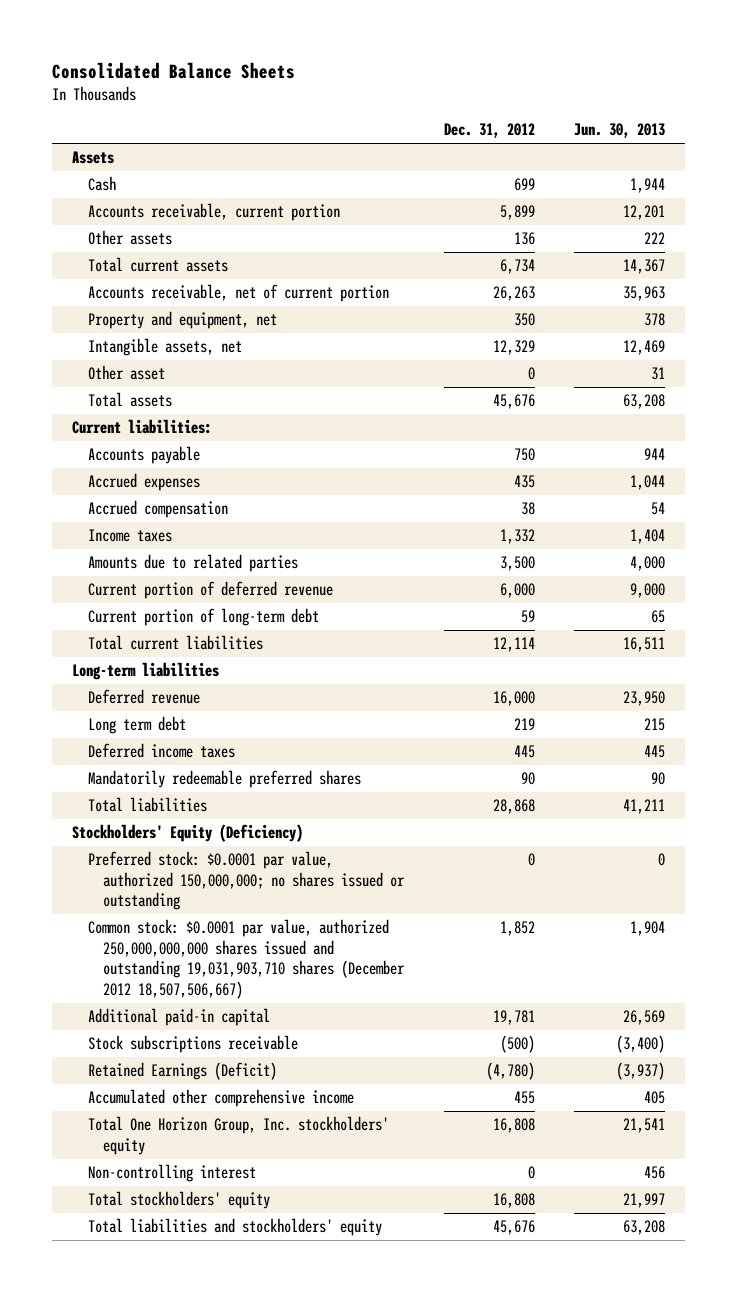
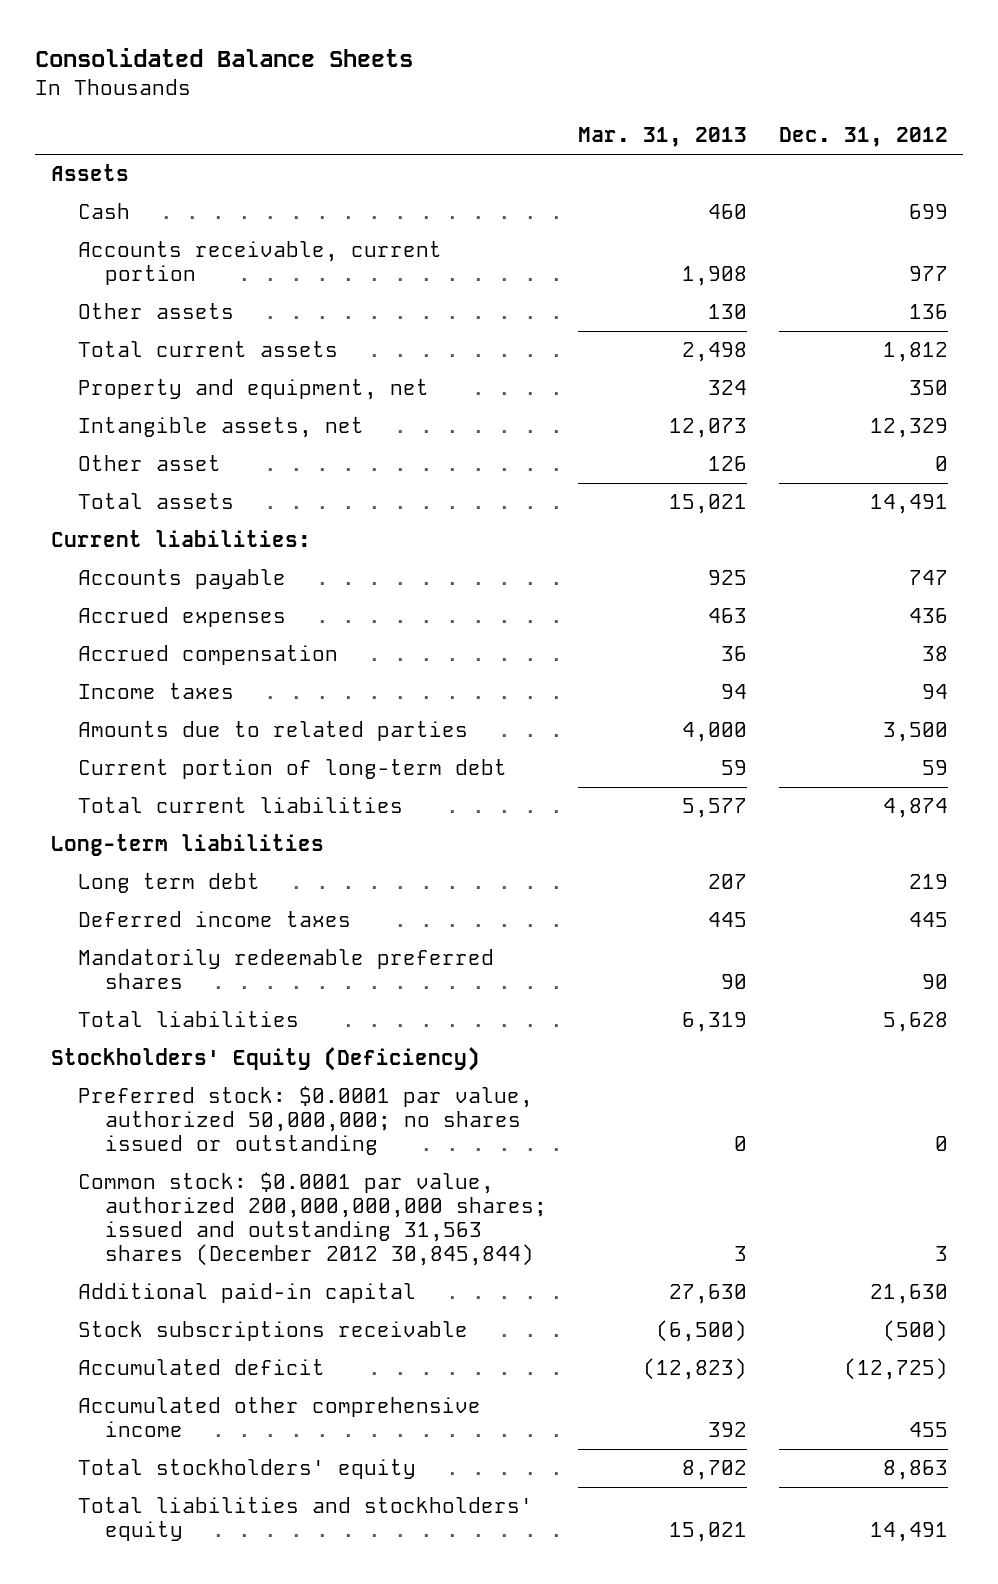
- | Dec. 31, 2012 | Jun. 30, 2013
+ | Mar. 31, 2013 | Dec. 31, 2012
- Accounts receivable, current portion | 5,899 | 12,201
+ Accounts receivable, current portion | 1,908 | 977
- Total current assets | 6,734 | 14,367
- Accounts receivable, net of current portion | 26,263 | 35,963
+ Total current assets | 2,498 | 1,812
- Total assets | 45,676 | 63,208
+ Total assets | 15,021 | 14,491
- Accounts payable | 750 | 944
- Accrued expenses | 435 | 1,044
+ Accounts payable | 925 | 747
+ Accrued expenses | 463 | 436
- Income taxes | 1,332 | 1,404
+ Income taxes | 94 | 94
- Current portion of deferred revenue | 6,000 | 9,000
- Total current liabilities | 12,114 | 16,511
+ Total current liabilities | 5,577 | 4,874
- Deferred revenue | 16,000 | 23,950
- Total liabilities | 28,868 | 41,211
+ Total liabilities | 6,319 | 5,628
- Preferred stock: $0.0001 par value, authorized 150,000,000; no shares issued or outstanding | 0 | 0
- Common stock: $0.0001 par value, authorized 250,000,000,000 shares issued and outstanding 19,031,903,710 shares (December 2012 18,507,506,667) | 1,852 | 1,904
- Additional paid-in capital | 19,781 | 26,569
+ Preferred stock: $0.0001 par value, authorized 50,000,000; no shares issued or outstanding | 0 | 0
+ Common stock: $0.0001 par value, authorized 200,000,000,000 shares; issued and outstanding 31,563 shares (December 2012 30,845,844) | 3 | 3
+ Additional paid-in capital | 27,630 | 21,630
- Retained Earnings (Deficit) | (4,780) | (3,937)
+ Accumulated deficit | (12,823) | (12,725)
- Total One Horizon Group, Inc. stockholders' equity | 16,808 | 21,541
- Non-controlling interest | 0 | 456
- Total stockholders' equity | 16,808 | 21,997
- Total liabilities and stockholders' equity | 45,676 | 63,208
+ Total stockholders' equity | 8,702 | 8,863
+ Total liabilities and stockholders' equity | 15,021 | 14,491

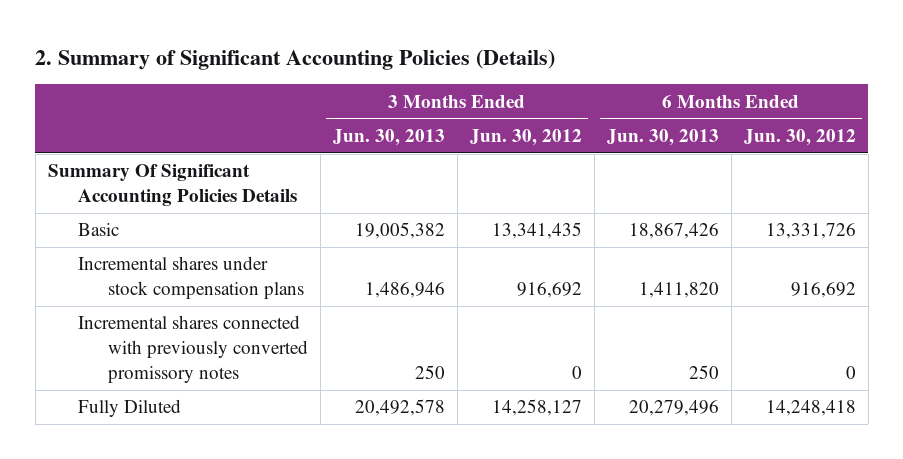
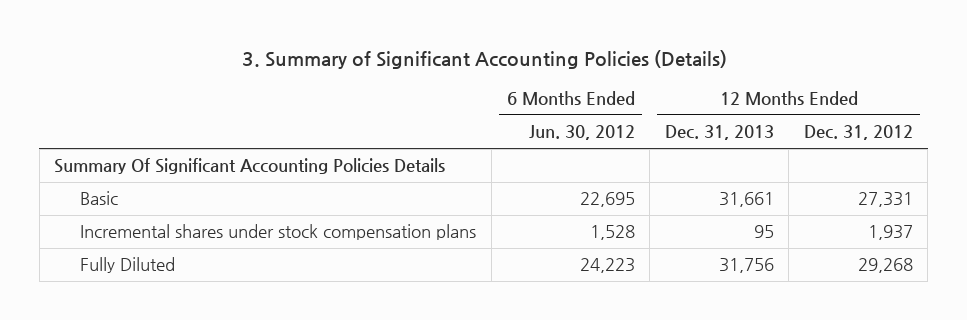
- 2. Summary of Significant Accounting Policies (Details)
+ 3. Summary of Significant Accounting Policies (Details)
- | 3 Months Ended Jun. 30, 2013 | 3 Months Ended Jun. 30, 2012 | 6 Months Ended Jun. 30, 2013 | 6 Months Ended Jun. 30, 2012
+ | 6 Months Ended Jun. 30, 2012 | 12 Months Ended Dec. 31, 2013 | 12 Months Ended Dec. 31, 2012
- Basic | 19,005,382 | 13,341,435 | 18,867,426 | 13,331,726
- Incremental shares under stock compensation plans | 1,486,946 | 916,692 | 1,411,820 | 916,692
- Incremental shares connected with previously converted promissory notes | 250 | 0 | 250 | 0
- Fully Diluted | 20,492,578 | 14,258,127 | 20,279,496 | 14,248,418
+ Basic | 22,695 | 31,661 | 27,331
+ Incremental shares under stock compensation plans | 1,528 | 95 | 1,937
+ Fully Diluted | 24,223 | 31,756 | 29,268

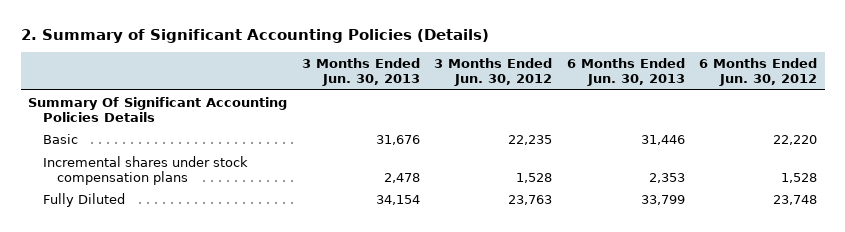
- 3. Summary of Significant Accounting Policies (Details)
+ 2. Summary of Significant Accounting Policies (Details)
- | 6 Months Ended Jun. 30, 2012 | 12 Months Ended Dec. 31, 2013 | 12 Months Ended Dec. 31, 2012
+ | 3 Months Ended Jun. 30, 2013 | 3 Months Ended Jun. 30, 2012 | 6 Months Ended Jun. 30, 2013 | 6 Months Ended Jun. 30, 2012
- Basic | 22,695 | 31,661 | 27,331
+ Basic | 31,676 | 22,235 | 31,446 | 22,220
- Fully Diluted | 24,223 | 31,756 | 29,268
+ Fully Diluted | 34,154 | 23,763 | 33,799 | 23,748

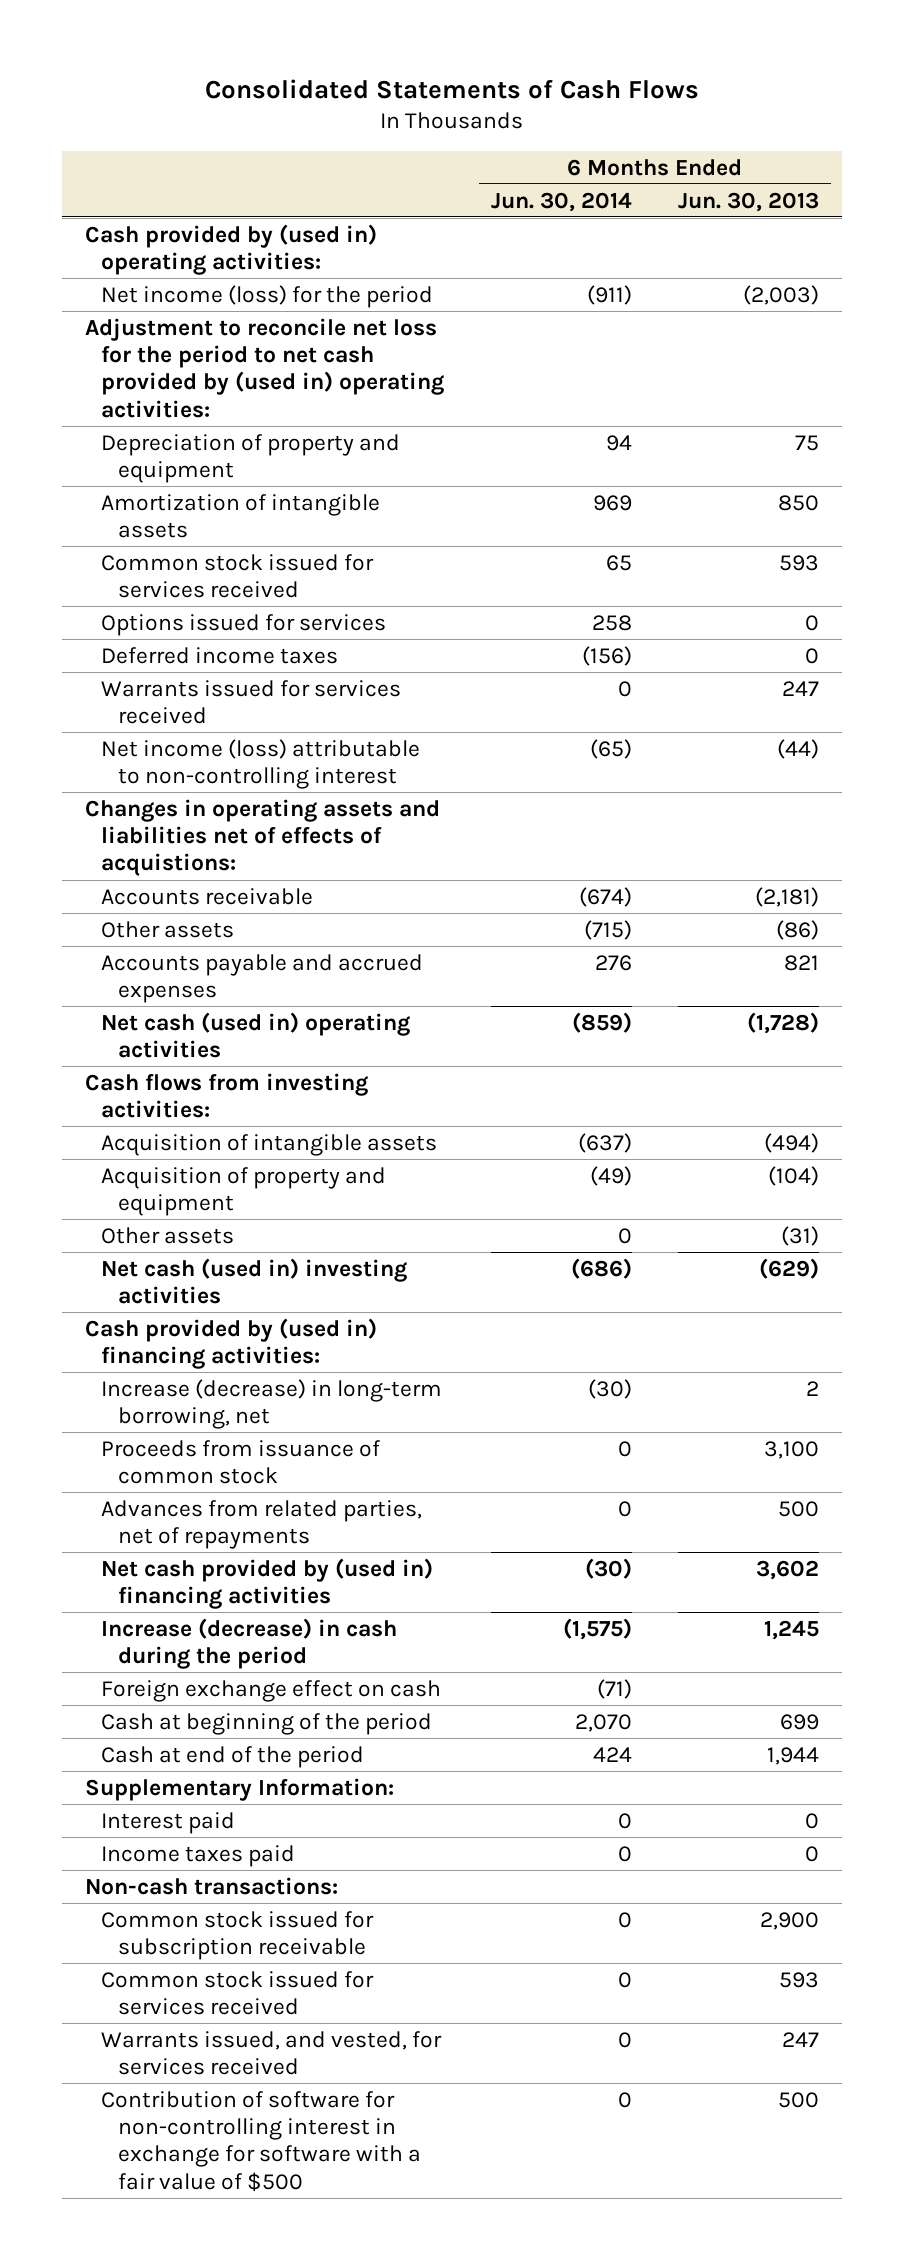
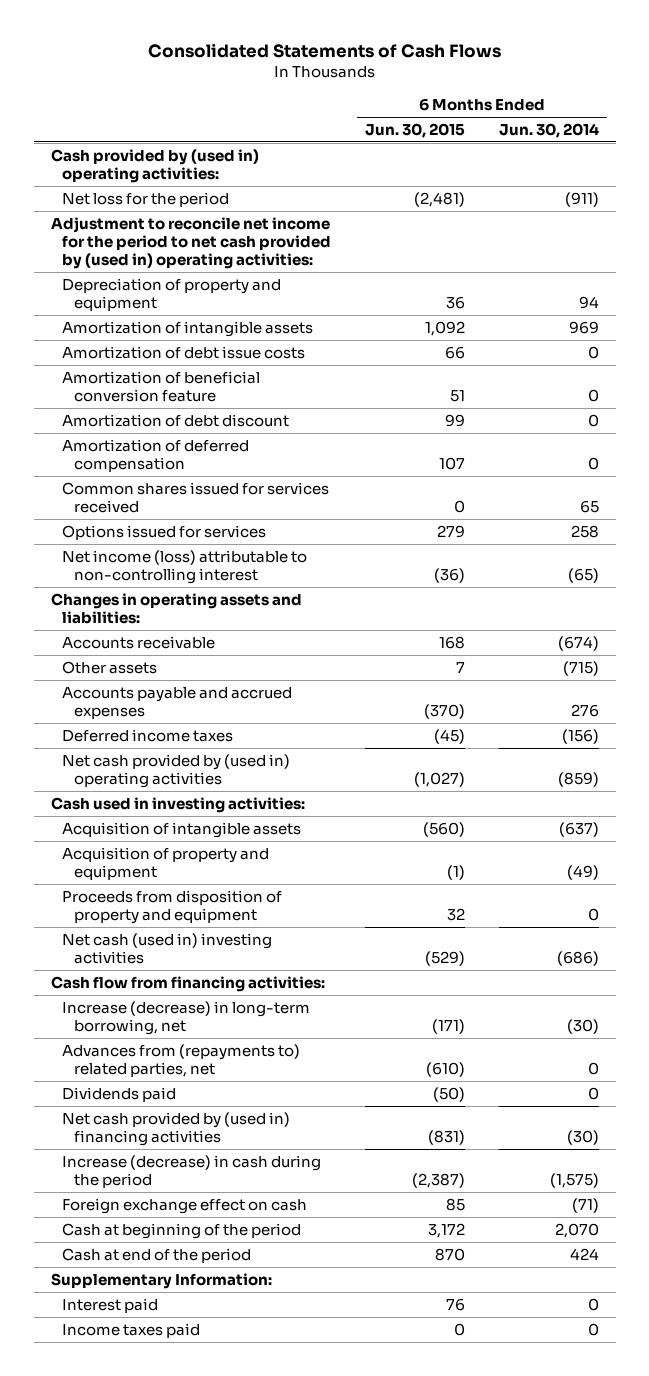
- | 6 Months Ended Jun. 30, 2014 | 6 Months Ended Jun. 30, 2013
+ | 6 Months Ended Jun. 30, 2015 | 6 Months Ended Jun. 30, 2014
- Net income (loss) for the period | (911) | (2,003)
- Adjustment to reconcile net loss for the period to net cash provided by (used in) operating activities:
+ Net loss for the period | (2,481) | (911)
+ Adjustment to reconcile net income for the period to net cash provided by (used in) operating activities:
- Common stock issued for services received | 65 | 593
+ Amortization of debt issue costs | 66 | 0
+ Amortization of beneficial conversion feature | 51 | 0
+ Amortization of debt discount | 99 | 0
+ Amortization of deferred compensation | 107 | 0
+ Common shares issued for services received | 0 | 65
- Warrants issued for services received | 0 | 247
- Changes in operating assets and liabilities net of effects of acquistions:
+ Changes in operating assets and liabilities:
- Net cash (used in) operating activities | (859) | (1,728)
- Cash flows from investing activities:
moved down: Deferred income taxes | (45) | (156)
+ Net cash provided by (used in) operating activities | (1,027) | (859)
+ Cash used in investing activities:
- Other assets | 0 | (31)
+ Proceeds from disposition of property and equipment | 32 | 0
- Cash provided by (used in) financing activities:
+ Cash flow from financing activities:
- Proceeds from issuance of common stock | 0 | 3,100
- Advances from related parties, net of repayments | 0 | 500
+ Advances from (repayments to) related parties, net | (610) | 0
+ Dividends paid | (50) | 0
- Non-cash transactions:
- Common stock issued for subscription receivable | 0 | 2,900
- Common stock issued for services received | 0 | 593
- Warrants issued, and vested, for services received | 0 | 247
- Contribution of software for non-controlling interest in exchange for software with a fair value of $500 | 0 | 500

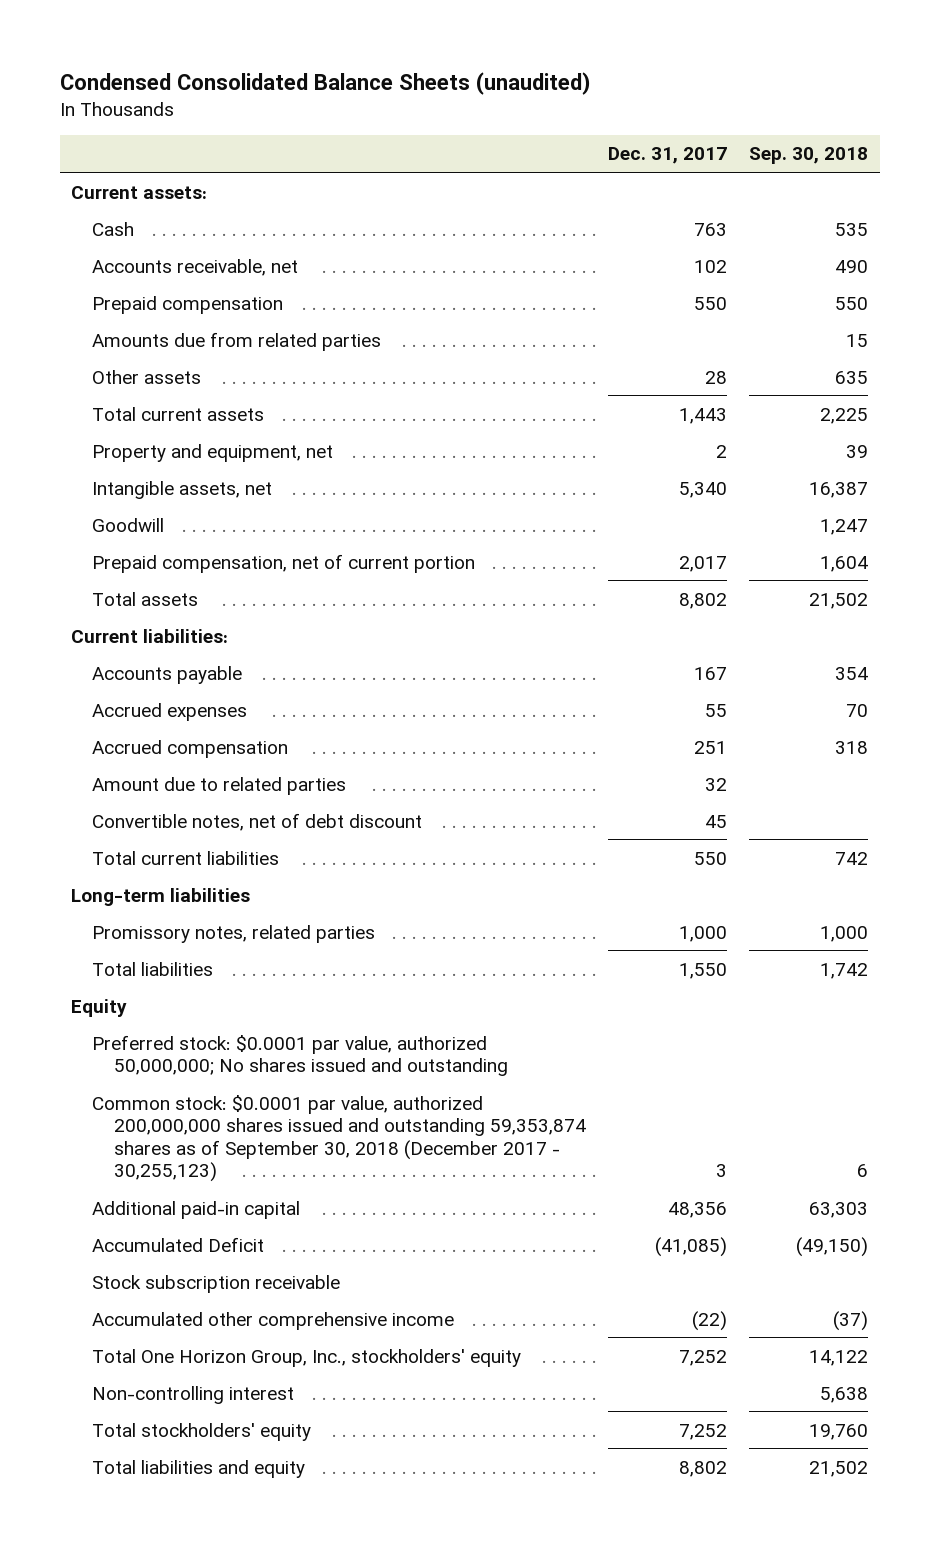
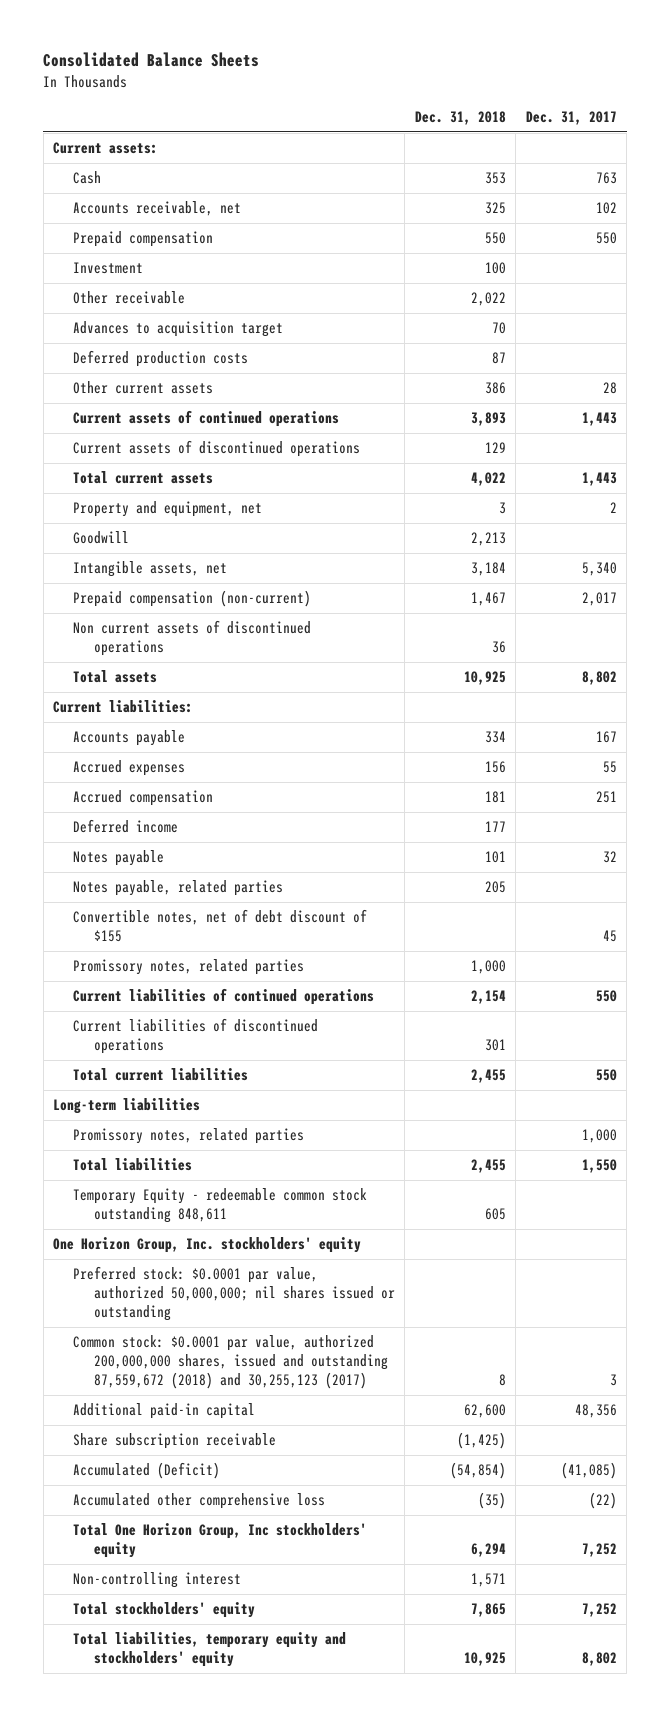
- Condensed Consolidated Balance Sheets (unaudited)
+ Consolidated Balance Sheets
- | Dec. 31, 2017 | Sep. 30, 2018
+ | Dec. 31, 2018 | Dec. 31, 2017
- Amounts due from related parties | | 15
- Other assets | 28 | 635
+ Investment | 100 |
+ Other receivable | 2,022 |
+ Advances to acquisition target | 70 |
+ Deferred production costs | 87 |
+ Other current assets | 386 | 28
+ Current assets of continued operations | 3,893 | 1,443
+ Current assets of discontinued operations | 129 |
- Prepaid compensation, net of current portion | 2,017 | 1,604
moved down: Intangible assets, net | 3,184 | 5,340
+ Prepaid compensation (non-current) | 1,467 | 2,017
+ Non current assets of discontinued operations | 36 |
- Amount due to related parties | 32 |
- Convertible notes, net of debt discount | 45 |
+ Deferred income | 177 |
+ Notes payable | 101 | 32
+ Notes payable, related parties | 205 |
+ Convertible notes, net of debt discount of $155 | | 45
+ Promissory notes, related parties | 1,000 |
+ Current liabilities of continued operations | 2,154 | 550
+ Current liabilities of discontinued operations | 301 |
- Equity
- Preferred stock: $0.0001 par value, authorized 50,000,000; No shares issued and outstanding
- Common stock: $0.0001 par value, authorized 200,000,000 shares issued and outstanding 59,353,874 shares as of September 30, 2018 (December 2017 - 30,255,123) | 3 | 6
+ Temporary Equity - redeemable common stock outstanding 848,611 | 605 |
+ One Horizon Group, Inc. stockholders' equity
+ Preferred stock: $0.0001 par value, authorized 50,000,000; nil shares issued or outstanding
+ Common stock: $0.0001 par value, authorized 200,000,000 shares, issued and outstanding 87,559,672 (2018) and 30,255,123 (2017) | 8 | 3
- Accumulated Deficit | (41,085) | (49,150)
- Stock subscription receivable
- Accumulated other comprehensive income | (22) | (37)
- Total One Horizon Group, Inc., stockholders' equity | 7,252 | 14,122
+ Share subscription receivable | (1,425) |
+ Accumulated (Deficit) | (54,854) | (41,085)
+ Accumulated other comprehensive loss | (35) | (22)
+ Total One Horizon Group, Inc stockholders' equity | 6,294 | 7,252
- Total liabilities and equity | 8,802 | 21,502
+ Total liabilities, temporary equity and stockholders' equity | 10,925 | 8,802

